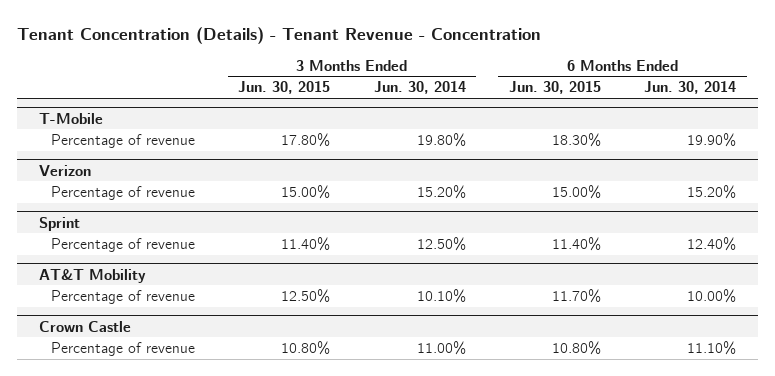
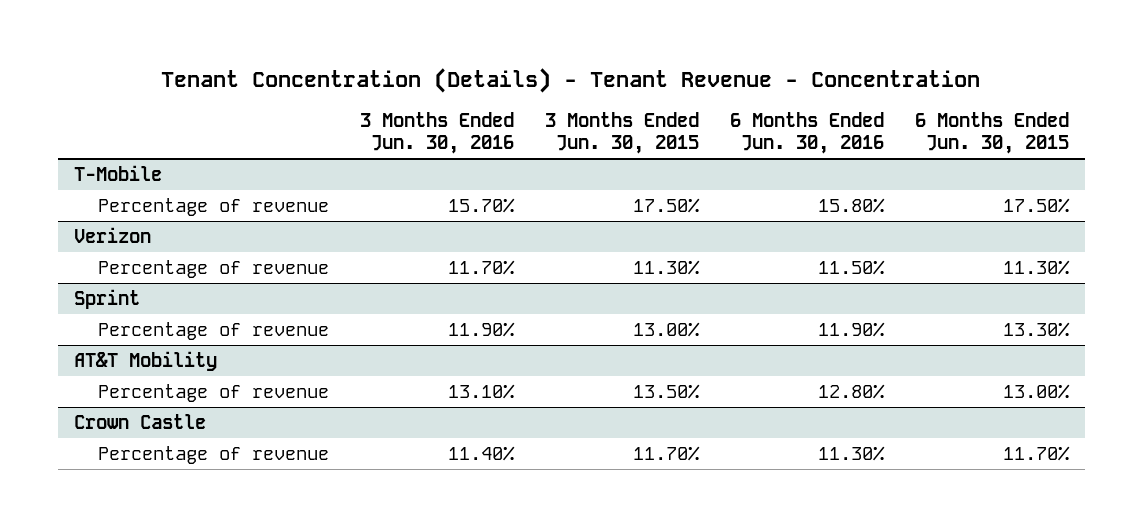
- | 3 Months Ended Jun. 30, 2015 | 3 Months Ended Jun. 30, 2014 | 6 Months Ended Jun. 30, 2015 | 6 Months Ended Jun. 30, 2014
+ | 3 Months Ended Jun. 30, 2016 | 3 Months Ended Jun. 30, 2015 | 6 Months Ended Jun. 30, 2016 | 6 Months Ended Jun. 30, 2015
@ T-Mobile
- Percentage of revenue | 17.80% | 19.80% | 18.30% | 19.90%
+ Percentage of revenue | 15.70% | 17.50% | 15.80% | 17.50%
@ Verizon
- Percentage of revenue | 15.00% | 15.20% | 15.00% | 15.20%
+ Percentage of revenue | 11.70% | 11.30% | 11.50% | 11.30%
@ Sprint
- Percentage of revenue | 11.40% | 12.50% | 11.40% | 12.40%
+ Percentage of revenue | 11.90% | 13.00% | 11.90% | 13.30%
@ AT&T Mobility
- Percentage of revenue | 12.50% | 10.10% | 11.70% | 10.00%
+ Percentage of revenue | 13.10% | 13.50% | 12.80% | 13.00%
@ Crown Castle
- Percentage of revenue | 10.80% | 11.00% | 10.80% | 11.10%
+ Percentage of revenue | 11.40% | 11.70% | 11.30% | 11.70%

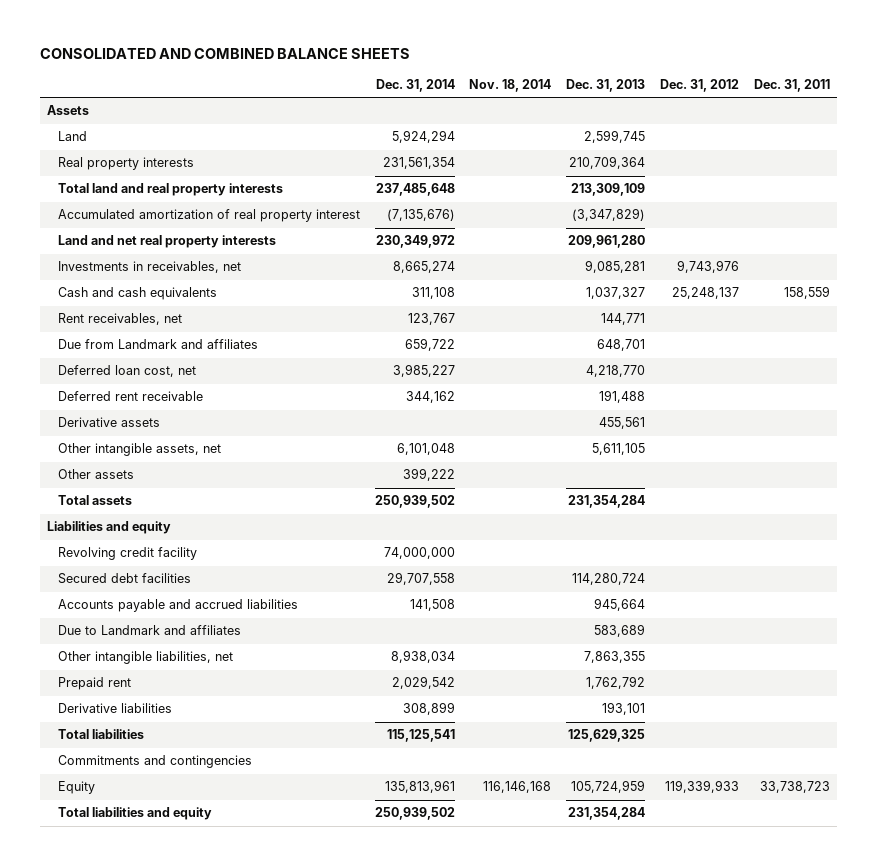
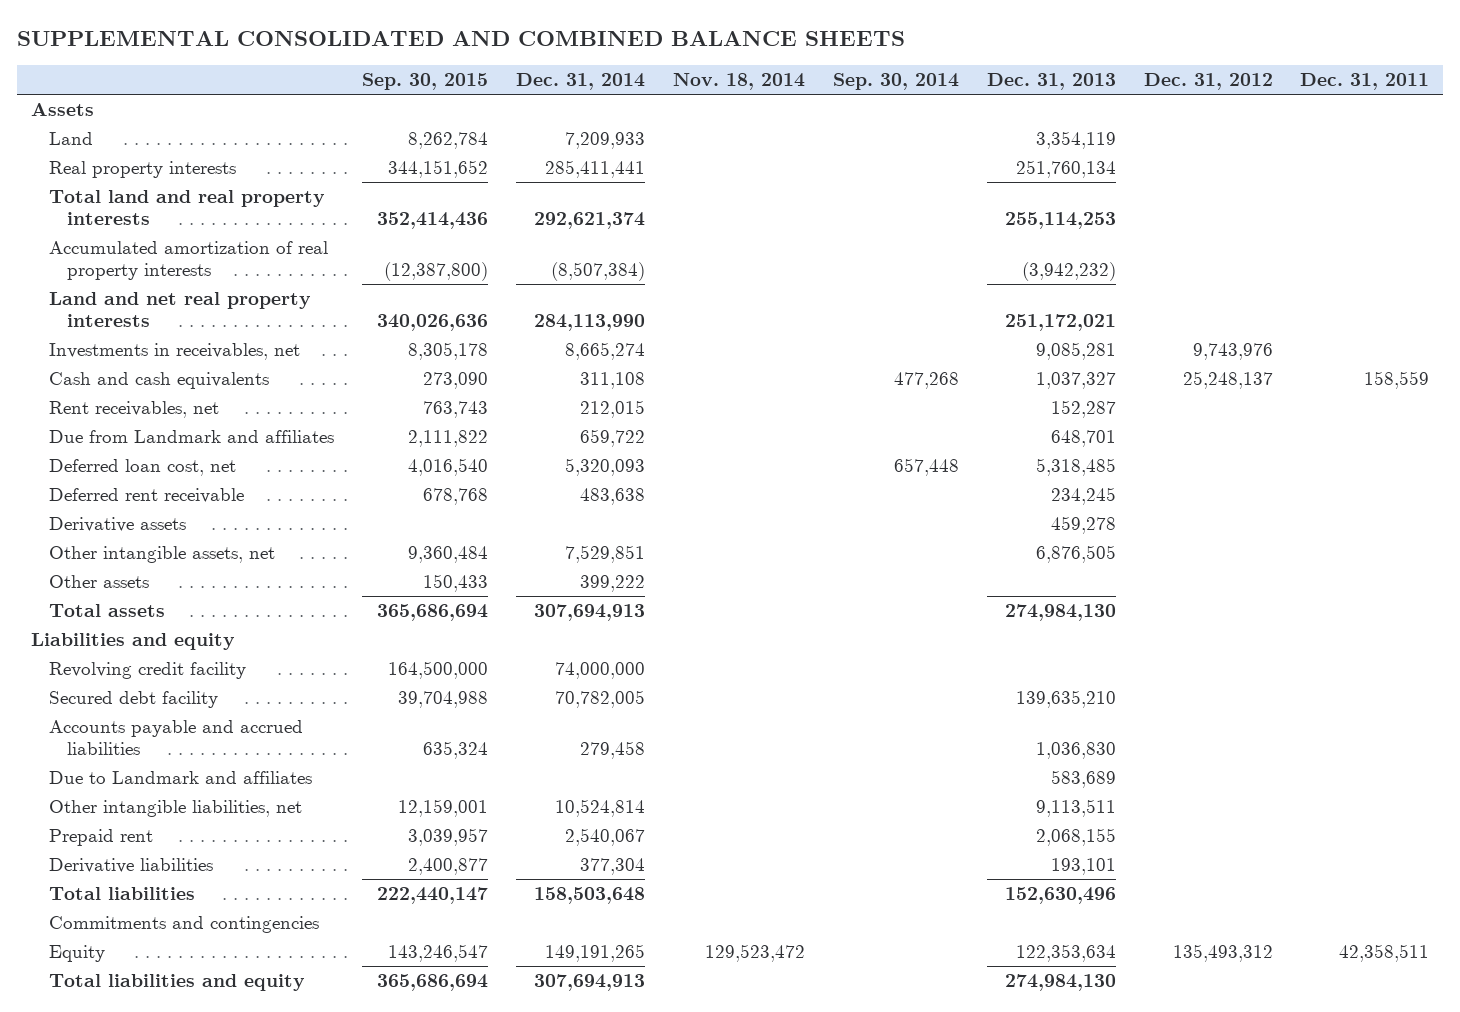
- CONSOLIDATED AND COMBINED BALANCE SHEETS
+ SUPPLEMENTAL CONSOLIDATED AND COMBINED BALANCE SHEETS
- | Dec. 31, 2014 | Nov. 18, 2014 | Dec. 31, 2013 | Dec. 31, 2012 | Dec. 31, 2011
+ | Sep. 30, 2015 | Dec. 31, 2014 | Nov. 18, 2014 | Sep. 30, 2014 | Dec. 31, 2013 | Dec. 31, 2012 | Dec. 31, 2011
- Land | 5,924,294 | | 2,599,745 | |
- Real property interests | 231,561,354 | | 210,709,364 | |
- Total land and real property interests | 237,485,648 | | 213,309,109 | |
- Accumulated amortization of real property interest | (7,135,676) | | (3,347,829) | |
- Land and net real property interests | 230,349,972 | | 209,961,280 | |
+ Land | 8,262,784 | 7,209,933 | | | 3,354,119 | |
+ Real property interests | 344,151,652 | 285,411,441 | | | 251,760,134 | |
+ Total land and real property interests | 352,414,436 | 292,621,374 | | | 255,114,253 | |
+ Accumulated amortization of real property interests | (12,387,800) | (8,507,384) | | | (3,942,232) | |
+ Land and net real property interests | 340,026,636 | 284,113,990 | | | 251,172,021 | |
- Rent receivables, net | 123,767 | | 144,771 | |
+ Rent receivables, net | 763,743 | 212,015 | | | 152,287 | |
- Deferred loan cost, net | 3,985,227 | | 4,218,770 | |
- Deferred rent receivable | 344,162 | | 191,488 | |
- Derivative assets | | | 455,561 | |
- Other intangible assets, net | 6,101,048 | | 5,611,105 | |
+ Deferred loan cost, net | 4,016,540 | 5,320,093 | | 657,448 | 5,318,485 | |
+ Deferred rent receivable | 678,768 | 483,638 | | | 234,245 | |
+ Derivative assets | | | | | 459,278 | |
+ Other intangible assets, net | 9,360,484 | 7,529,851 | | | 6,876,505 | |
- Total assets | 250,939,502 | | 231,354,284 | |
+ Total assets | 365,686,694 | 307,694,913 | | | 274,984,130 | |
- Secured debt facilities | 29,707,558 | | 114,280,724 | |
- Accounts payable and accrued liabilities | 141,508 | | 945,664 | |
+ Secured debt facility | 39,704,988 | 70,782,005 | | | 139,635,210 | |
+ Accounts payable and accrued liabilities | 635,324 | 279,458 | | | 1,036,830 | |
- Other intangible liabilities, net | 8,938,034 | | 7,863,355 | |
- Prepaid rent | 2,029,542 | | 1,762,792 | |
- Derivative liabilities | 308,899 | | 193,101 | |
- Total liabilities | 115,125,541 | | 125,629,325 | |
+ Other intangible liabilities, net | 12,159,001 | 10,524,814 | | | 9,113,511 | |
+ Prepaid rent | 3,039,957 | 2,540,067 | | | 2,068,155 | |
+ Derivative liabilities | 2,400,877 | 377,304 | | | 193,101 | |
+ Total liabilities | 222,440,147 | 158,503,648 | | | 152,630,496 | |
- Equity | 135,813,961 | 116,146,168 | 105,724,959 | 119,339,933 | 33,738,723
- Total liabilities and equity | 250,939,502 | | 231,354,284 | |
+ Equity | 143,246,547 | 149,191,265 | 129,523,472 | | 122,353,634 | 135,493,312 | 42,358,511
+ Total liabilities and equity | 365,686,694 | 307,694,913 | | | 274,984,130 | |

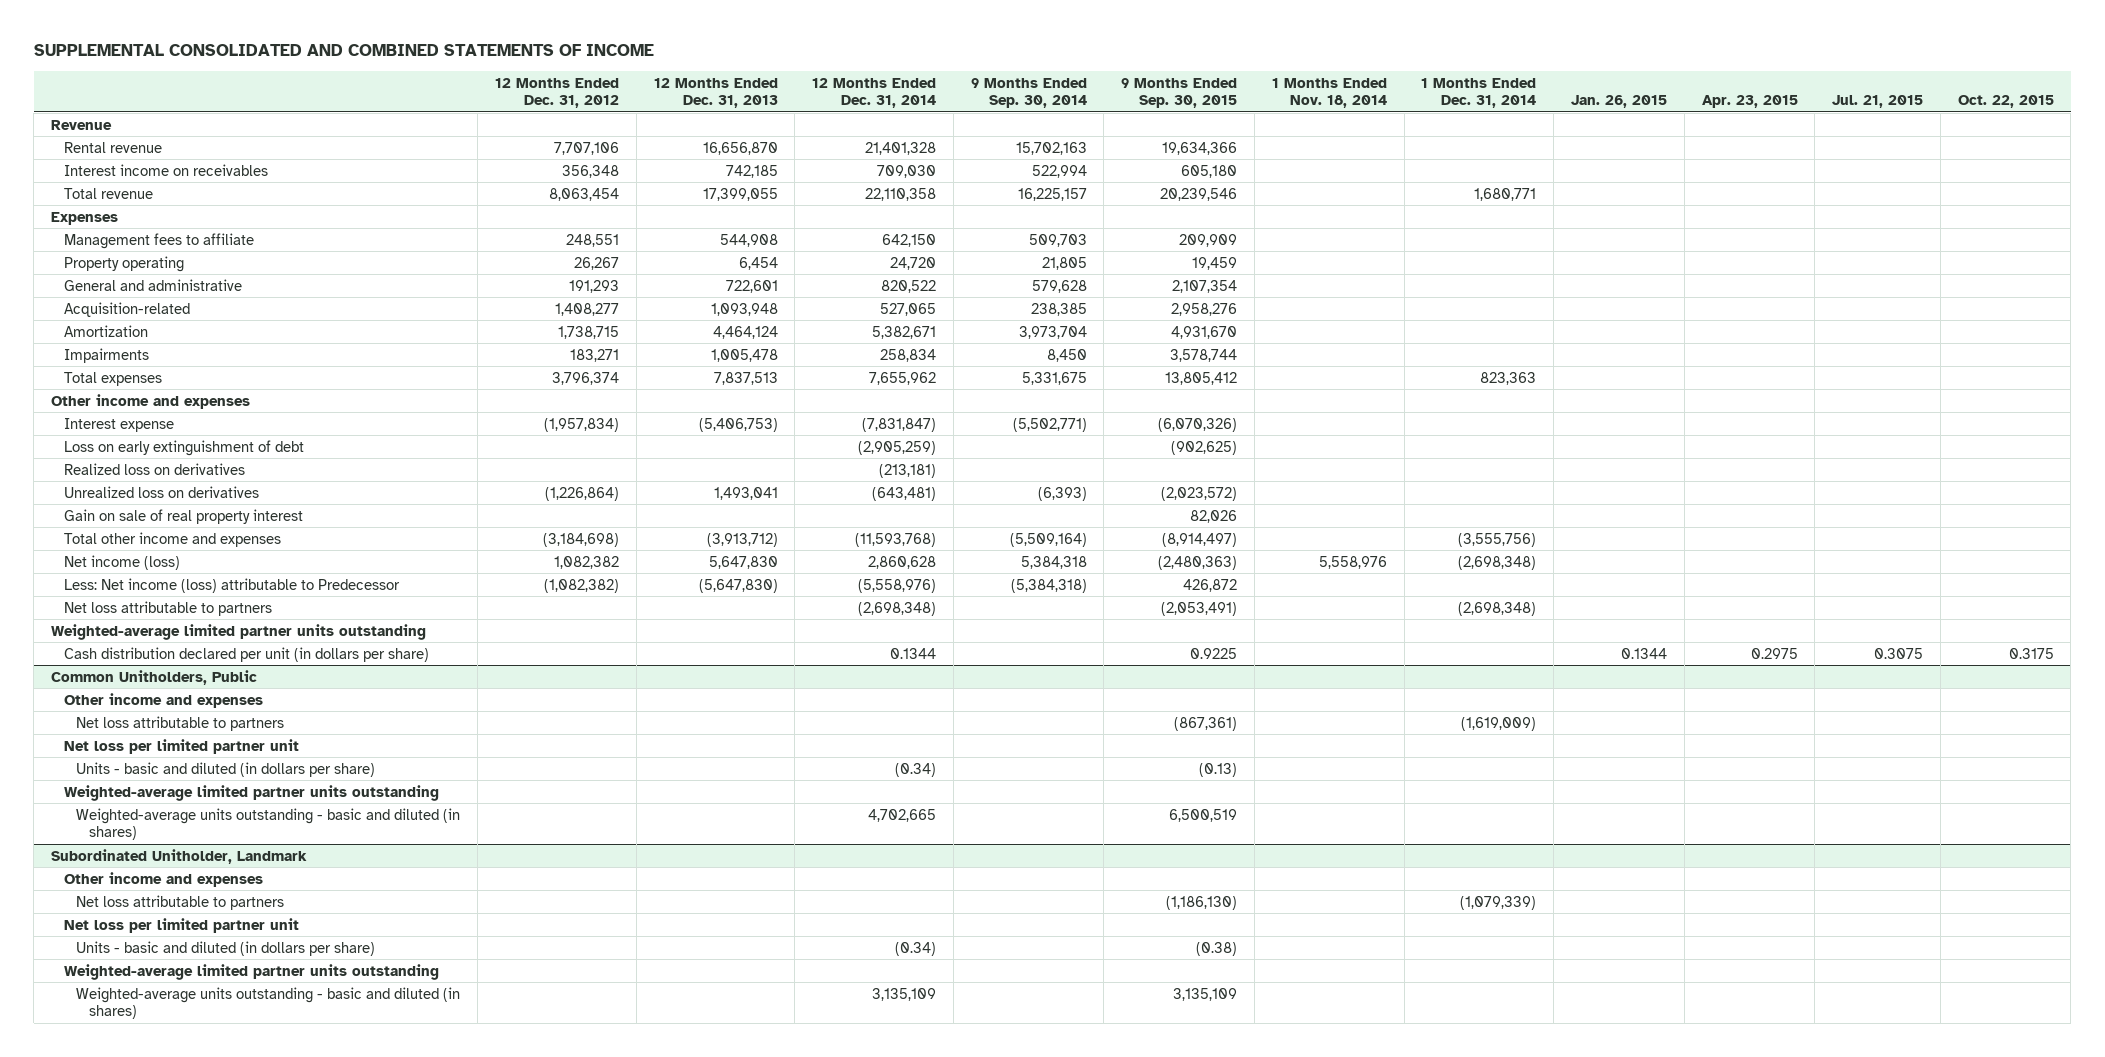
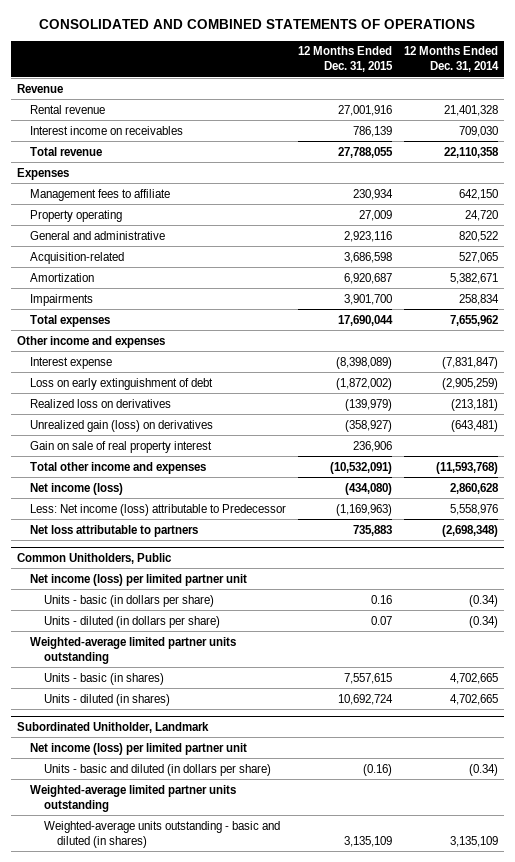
- SUPPLEMENTAL CONSOLIDATED AND COMBINED STATEMENTS OF INCOME
+ CONSOLIDATED AND COMBINED STATEMENTS OF OPERATIONS
- | 12 Months Ended Dec. 31, 2012 | 12 Months Ended Dec. 31, 2013 | 12 Months Ended Dec. 31, 2014 | 9 Months Ended Sep. 30, 2014 | 9 Months Ended Sep. 30, 2015 | 1 Months Ended Nov. 18, 2014 | 1 Months Ended Dec. 31, 2014 | Jan. 26, 2015 | Apr. 23, 2015 | Jul. 21, 2015 | Oct. 22, 2015
+ | 12 Months Ended Dec. 31, 2015 | 12 Months Ended Dec. 31, 2014
- Unrealized loss on derivatives | (1,226,864) | 1,493,041 | (643,481) | (6,393) | (2,023,572) | | | | | |
+ Unrealized gain (loss) on derivatives | (358,927) | (643,481)
- Less: Net income (loss) attributable to Predecessor | (1,082,382) | (5,647,830) | (5,558,976) | (5,384,318) | 426,872 | | | | | |
+ Less: Net income (loss) attributable to Predecessor | (1,169,963) | 5,558,976
- Weighted-average limited partner units outstanding
- Cash distribution declared per unit (in dollars per share) | | | 0.1344 | | 0.9225 | | | 0.1344 | 0.2975 | 0.3075 | 0.3175
@ Common Unitholders, Public
- Other income and expenses
- Net loss attributable to partners | | | | | (867,361) | | (1,619,009) | | | |
- Net loss per limited partner unit
- Units - basic and diluted (in dollars per share) | | | (0.34) | | (0.13) | | | | | |
+ Net income (loss) per limited partner unit
+ Units - basic (in dollars per share) | 0.16 | (0.34)
+ Units - diluted (in dollars per share) | 0.07 | (0.34)
- Weighted-average units outstanding - basic and diluted (in shares) | | | 4,702,665 | | 6,500,519 | | | | | |
+ Units - basic (in shares) | 7,557,615 | 4,702,665
+ Units - diluted (in shares) | 10,692,724 | 4,702,665
@ Subordinated Unitholder, Landmark
- Other income and expenses
- Net loss attributable to partners | | | | | (1,186,130) | | (1,079,339) | | | |
- Net loss per limited partner unit
+ Net income (loss) per limited partner unit

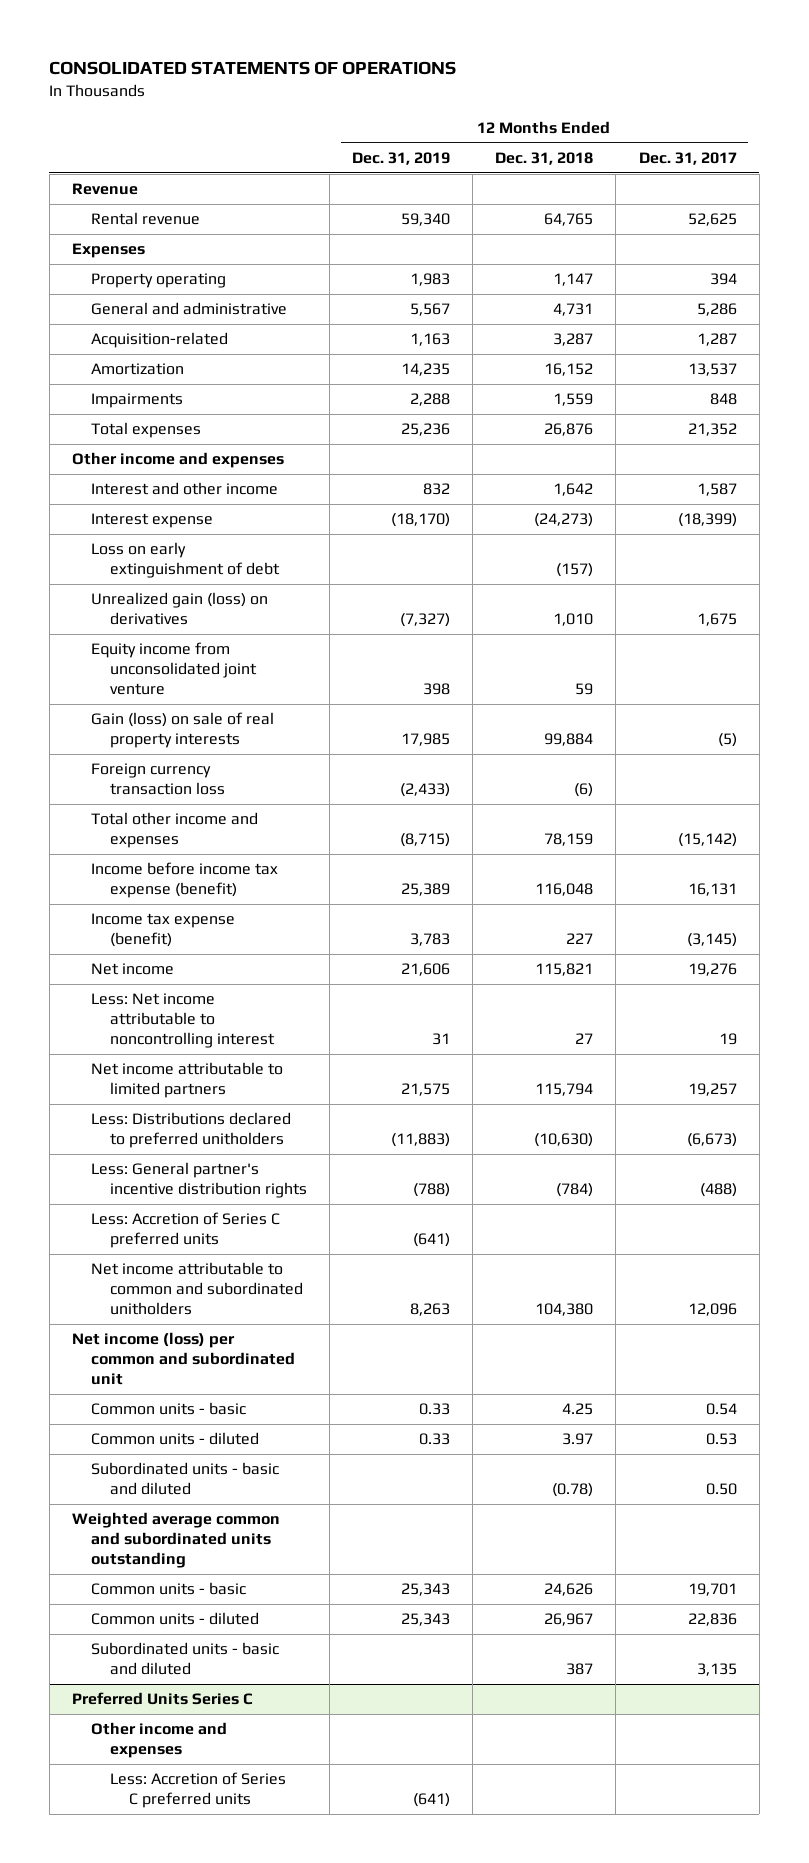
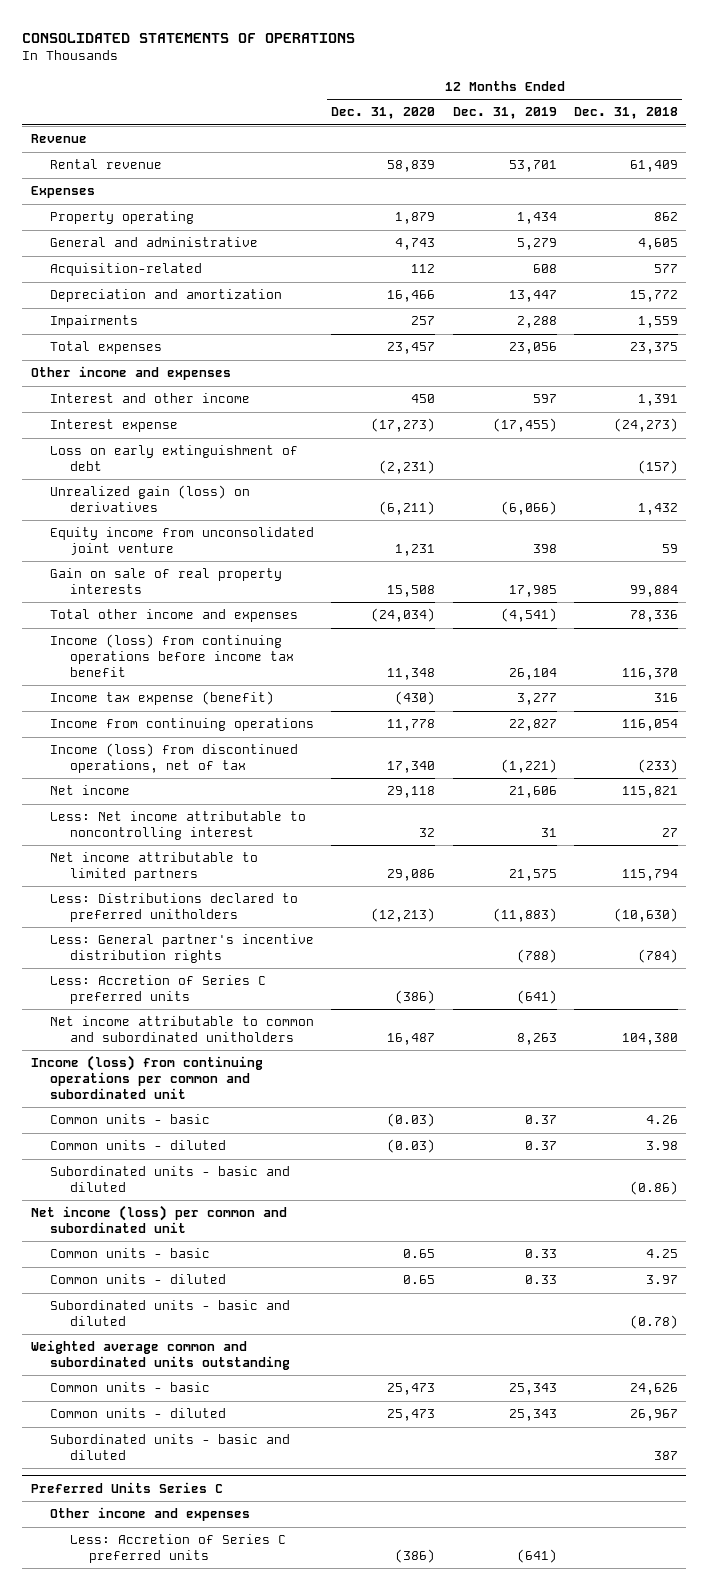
- | 12 Months Ended Dec. 31, 2019 | 12 Months Ended Dec. 31, 2018 | 12 Months Ended Dec. 31, 2017
+ | 12 Months Ended Dec. 31, 2020 | 12 Months Ended Dec. 31, 2019 | 12 Months Ended Dec. 31, 2018
- Rental revenue | 59,340 | 64,765 | 52,625
+ Rental revenue | 58,839 | 53,701 | 61,409
- Property operating | 1,983 | 1,147 | 394
- General and administrative | 5,567 | 4,731 | 5,286
- Acquisition-related | 1,163 | 3,287 | 1,287
- Amortization | 14,235 | 16,152 | 13,537
+ Property operating | 1,879 | 1,434 | 862
+ General and administrative | 4,743 | 5,279 | 4,605
+ Acquisition-related | 112 | 608 | 577
+ Depreciation and amortization | 16,466 | 13,447 | 15,772
- Total expenses | 25,236 | 26,876 | 21,352
+ Total expenses | 23,457 | 23,056 | 23,375
- Interest and other income | 832 | 1,642 | 1,587
- Interest expense | (18,170) | (24,273) | (18,399)
+ Interest and other income | 450 | 597 | 1,391
+ Interest expense | (17,273) | (17,455) | (24,273)
- Unrealized gain (loss) on derivatives | (7,327) | 1,010 | 1,675
+ Unrealized gain (loss) on derivatives | (6,211) | (6,066) | 1,432
- Gain (loss) on sale of real property interests | 17,985 | 99,884 | (5)
- Foreign currency transaction loss | (2,433) | (6) |
- Total other income and expenses | (8,715) | 78,159 | (15,142)
- Income before income tax expense (benefit) | 25,389 | 116,048 | 16,131
- Income tax expense (benefit) | 3,783 | 227 | (3,145)
+ Gain on sale of real property interests | 15,508 | 17,985 | 99,884
+ Total other income and expenses | (24,034) | (4,541) | 78,336
+ Income (loss) from continuing operations before income tax benefit | 11,348 | 26,104 | 116,370
+ Income tax expense (benefit) | (430) | 3,277 | 316
+ Income from continuing operations | 11,778 | 22,827 | 116,054
+ Income (loss) from discontinued operations, net of tax | 17,340 | (1,221) | (233)
+ Income (loss) from continuing operations per common and subordinated unit
+ Common units - basic | (0.03) | 0.37 | 4.26
+ Common units - diluted | (0.03) | 0.37 | 3.98
+ Subordinated units - basic and diluted | | | (0.86)

